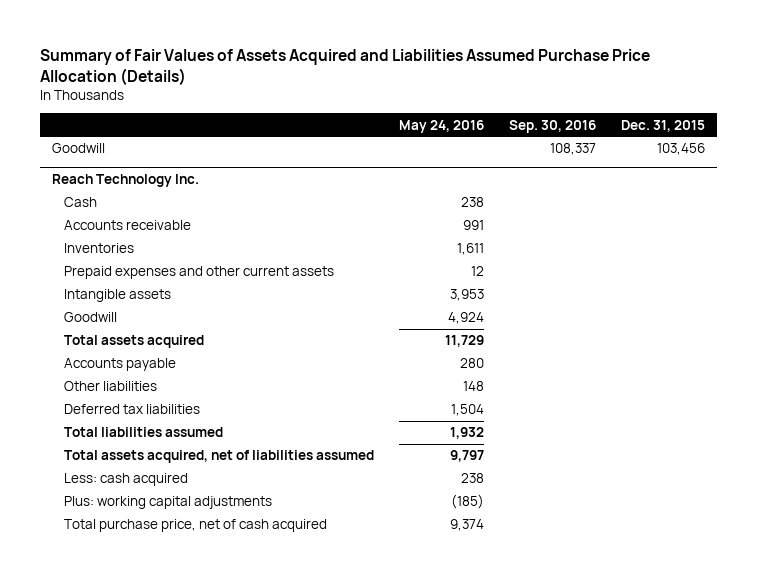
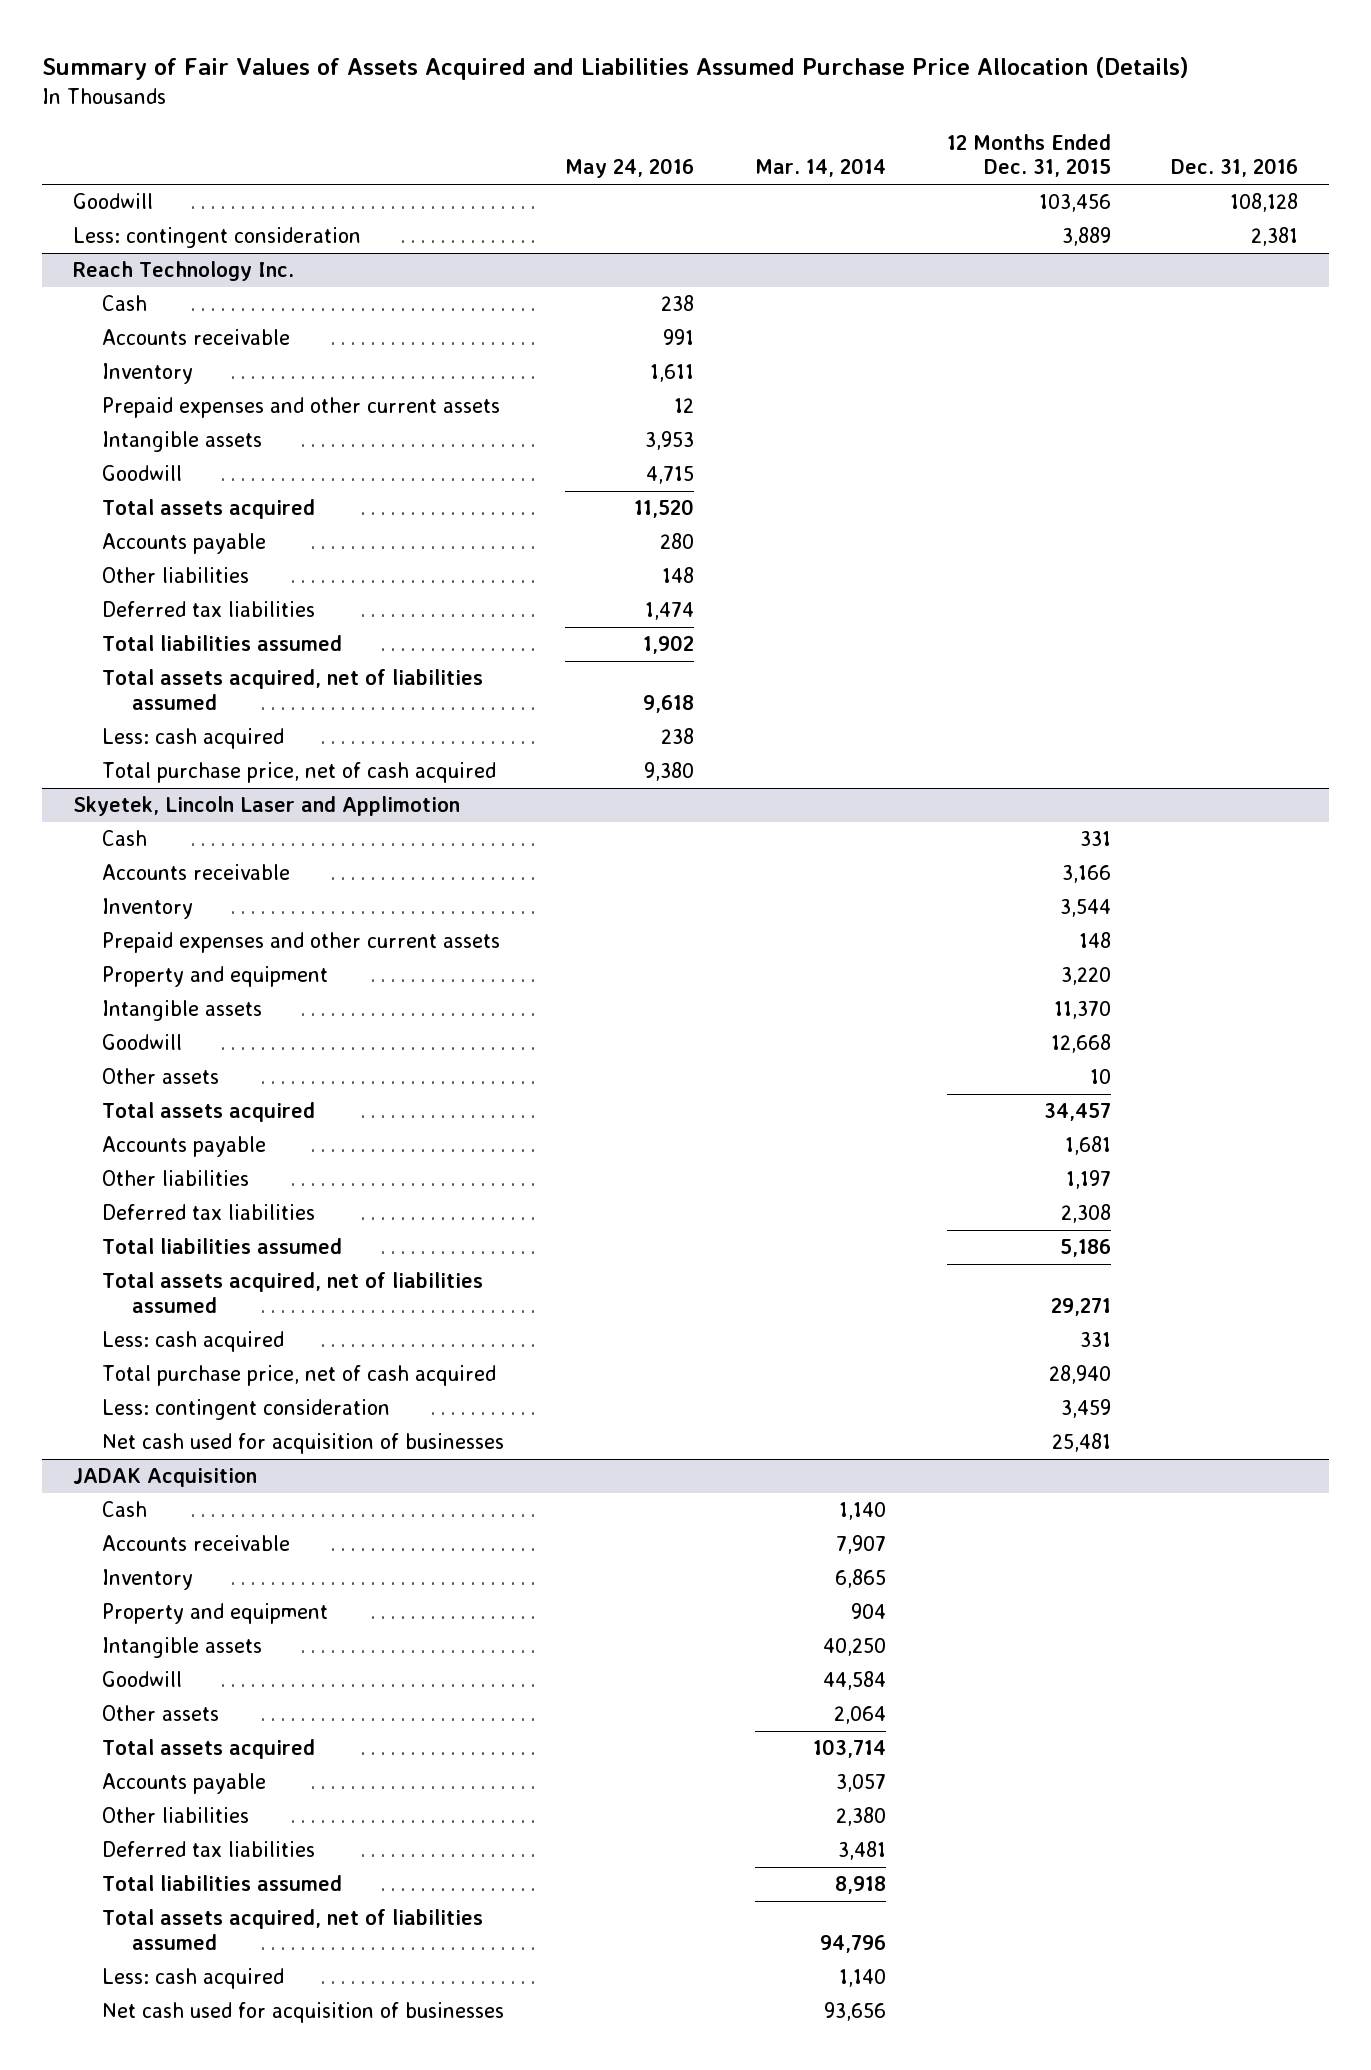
- | May 24, 2016 | Sep. 30, 2016 | Dec. 31, 2015
+ | May 24, 2016 | Mar. 14, 2014 | 12 Months Ended Dec. 31, 2015 | Dec. 31, 2016
+ Less: contingent consideration | | | 3,889 | 2,381
@ Reach Technology Inc.
- Inventories | 1,611 | |
+ Inventory | 1,611 | | |
- Goodwill | 4,924 | |
- Total assets acquired | 11,729 | |
+ Goodwill | 4,715 | | |
+ Total assets acquired | 11,520 | | |
- Deferred tax liabilities | 1,504 | |
- Total liabilities assumed | 1,932 | |
- Total assets acquired, net of liabilities assumed | 9,797 | |
+ Deferred tax liabilities | 1,474 | | |
+ Total liabilities assumed | 1,902 | | |
+ Total assets acquired, net of liabilities assumed | 9,618 | | |
- Plus: working capital adjustments | (185) | |
- Total purchase price, net of cash acquired | 9,374 | |
+ Total purchase price, net of cash acquired | 9,380 | | |
+ Skyetek, Lincoln Laser and Applimotion
+ Cash | | | 331 |
+ Accounts receivable | | | 3,166 |
+ Inventory | | | 3,544 |
+ Prepaid expenses and other current assets | | | 148 |
+ Property and equipment | | | 3,220 |
+ Intangible assets | | | 11,370 |
+ Goodwill | | | 12,668 |
+ Other assets | | | 10 |
+ Total assets acquired | | | 34,457 |
+ Accounts payable | | | 1,681 |
+ Other liabilities | | | 1,197 |
+ Deferred tax liabilities | | | 2,308 |
+ Total liabilities assumed | | | 5,186 |
+ Total assets acquired, net of liabilities assumed | | | 29,271 |
+ Less: cash acquired | | | 331 |
+ Total purchase price, net of cash acquired | | | 28,940 |
+ Less: contingent consideration | | | 3,459 |
+ Net cash used for acquisition of businesses | | | 25,481 |
+ JADAK Acquisition
+ Cash | | 1,140 | |
+ Accounts receivable | | 7,907 | |
+ Inventory | | 6,865 | |
+ Property and equipment | | 904 | |
+ Intangible assets | | 40,250 | |
+ Goodwill | | 44,584 | |
+ Other assets | | 2,064 | |
+ Total assets acquired | | 103,714 | |
+ Accounts payable | | 3,057 | |
+ Other liabilities | | 2,380 | |
+ Deferred tax liabilities | | 3,481 | |
+ Total liabilities assumed | | 8,918 | |
+ Total assets acquired, net of liabilities assumed | | 94,796 | |
+ Less: cash acquired | | 1,140 | |
+ Net cash used for acquisition of businesses | | 93,656 | |

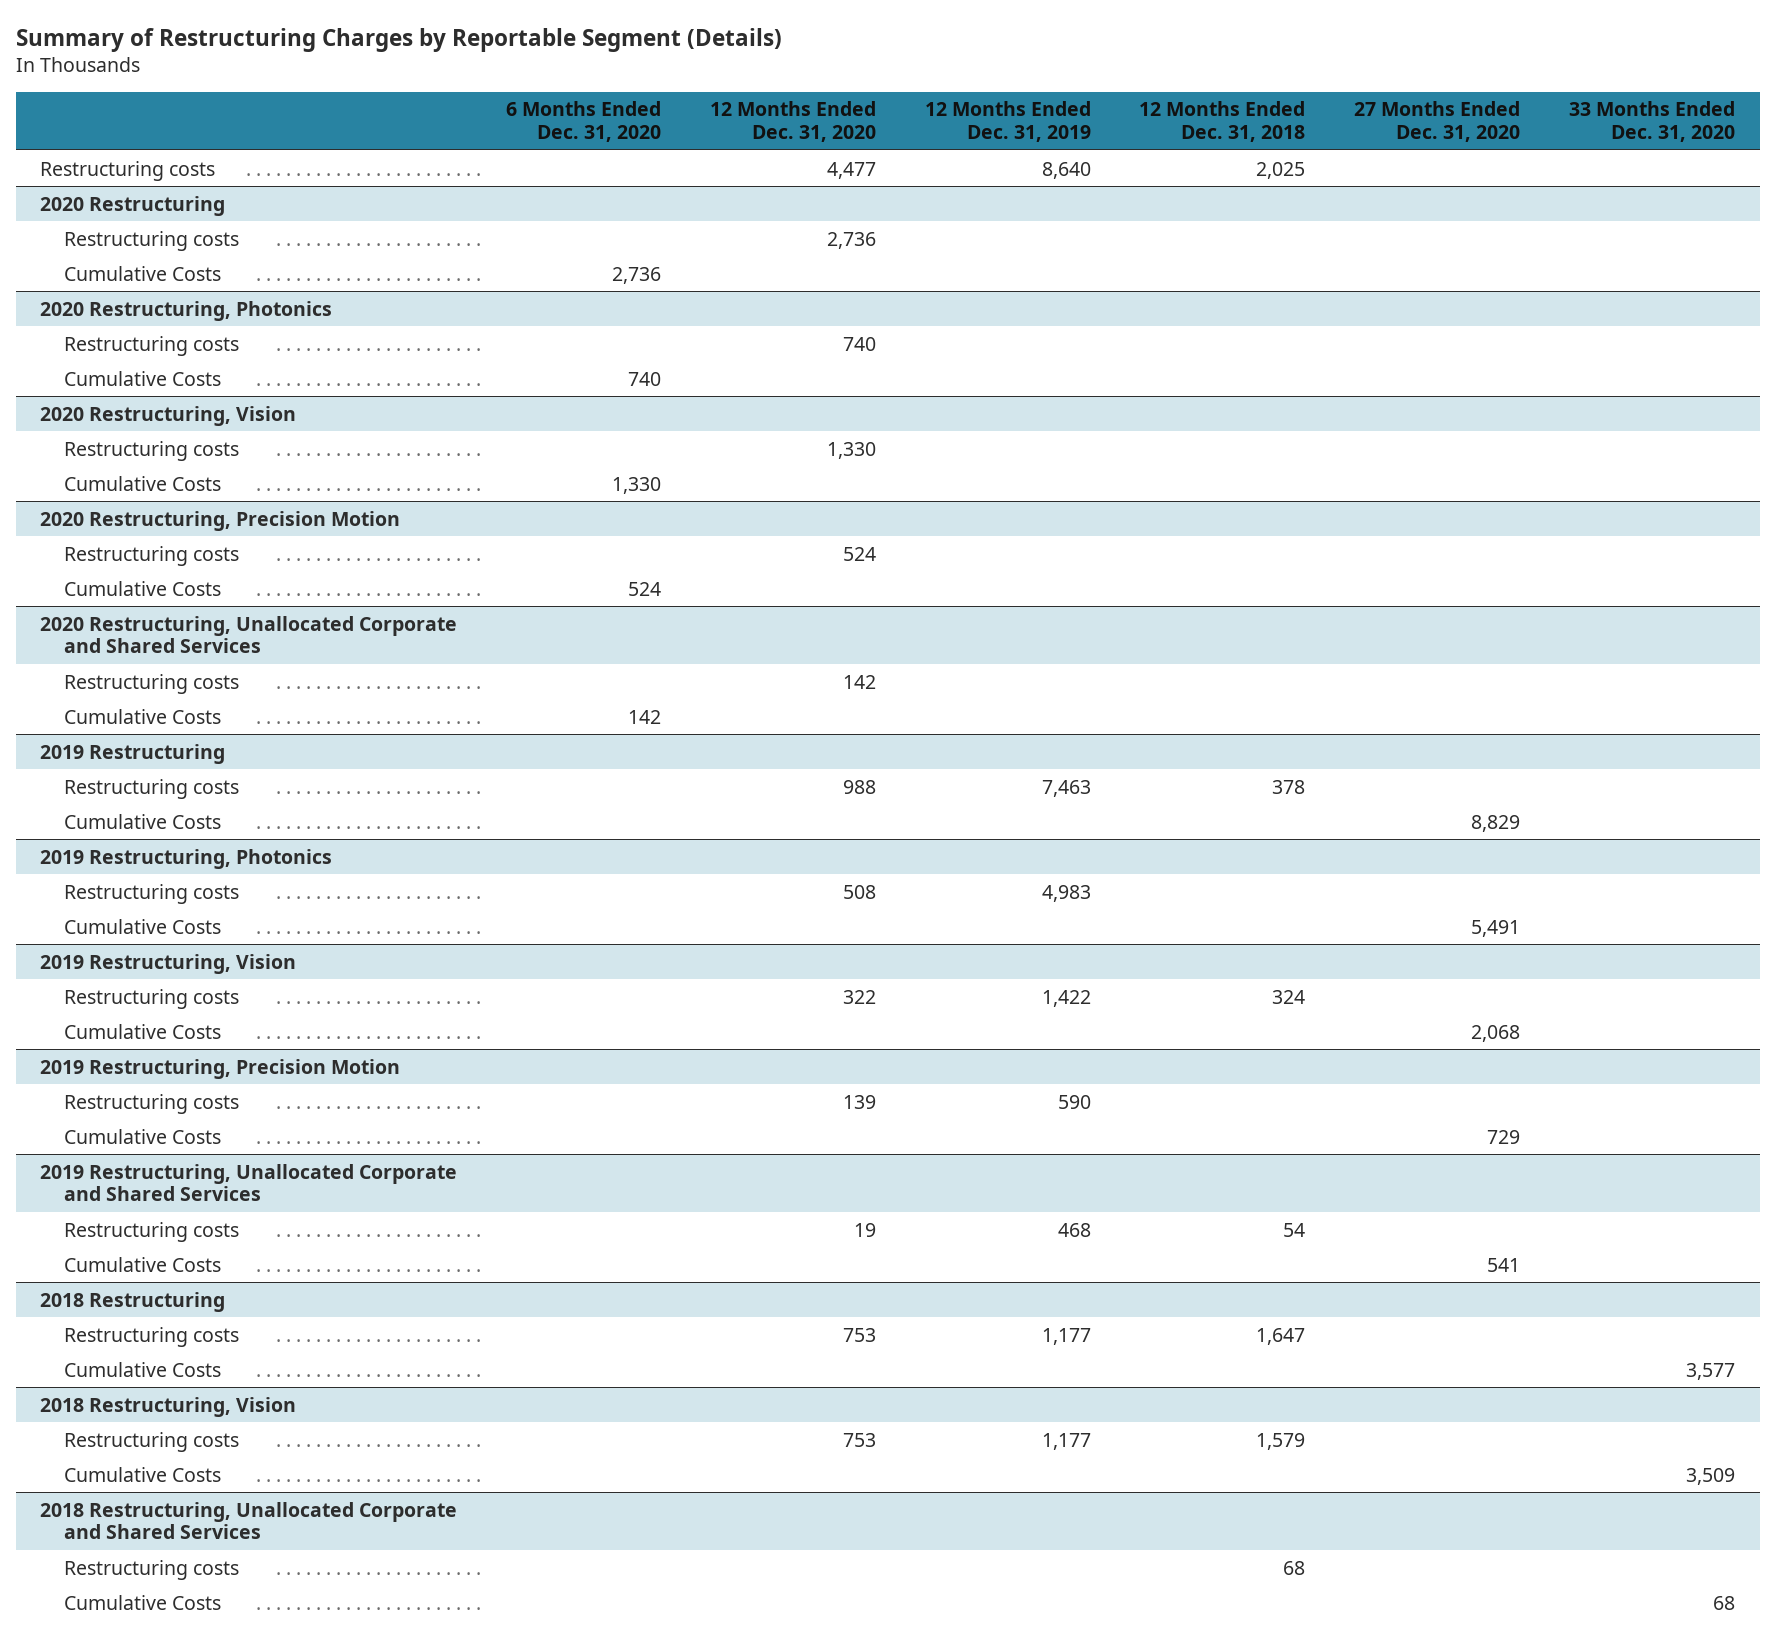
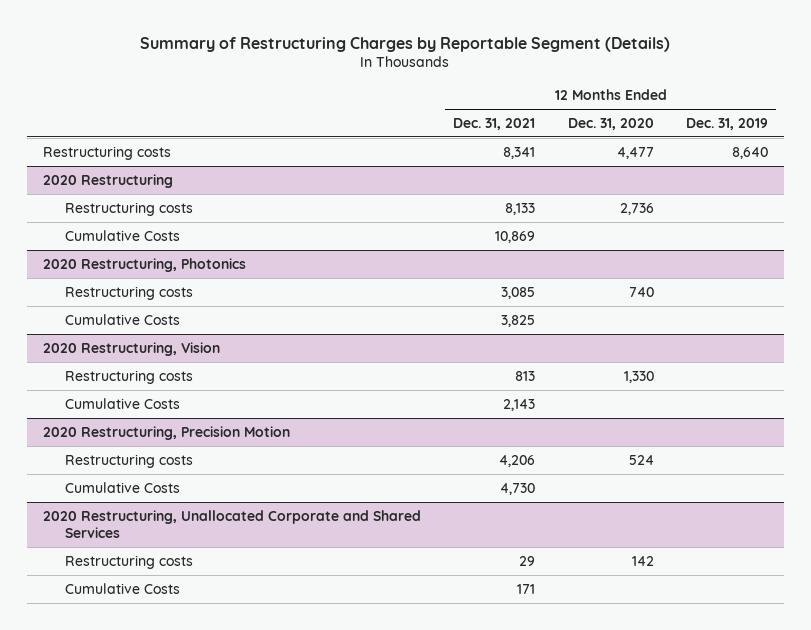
- | 6 Months Ended Dec. 31, 2020 | 12 Months Ended Dec. 31, 2020 | 12 Months Ended Dec. 31, 2019 | 12 Months Ended Dec. 31, 2018 | 27 Months Ended Dec. 31, 2020 | 33 Months Ended Dec. 31, 2020
+ | 12 Months Ended Dec. 31, 2021 | 12 Months Ended Dec. 31, 2020 | 12 Months Ended Dec. 31, 2019
- 2019 Restructuring
- Restructuring costs | | 988 | 7,463 | 378 | |
- Cumulative Costs | | | | | 8,829 |
- 2019 Restructuring, Photonics
- Restructuring costs | | 508 | 4,983 | | |
- Cumulative Costs | | | | | 5,491 |
- 2019 Restructuring, Vision
- Restructuring costs | | 322 | 1,422 | 324 | |
- Cumulative Costs | | | | | 2,068 |
- 2019 Restructuring, Precision Motion
- Restructuring costs | | 139 | 590 | | |
- Cumulative Costs | | | | | 729 |
- 2019 Restructuring, Unallocated Corporate and Shared Services
- Restructuring costs | | 19 | 468 | 54 | |
- Cumulative Costs | | | | | 541 |
- 2018 Restructuring
- Restructuring costs | | 753 | 1,177 | 1,647 | |
- Cumulative Costs | | | | | | 3,577
- 2018 Restructuring, Vision
- Restructuring costs | | 753 | 1,177 | 1,579 | |
- Cumulative Costs | | | | | | 3,509
- 2018 Restructuring, Unallocated Corporate and Shared Services
- Restructuring costs | | | | 68 | |
- Cumulative Costs | | | | | | 68

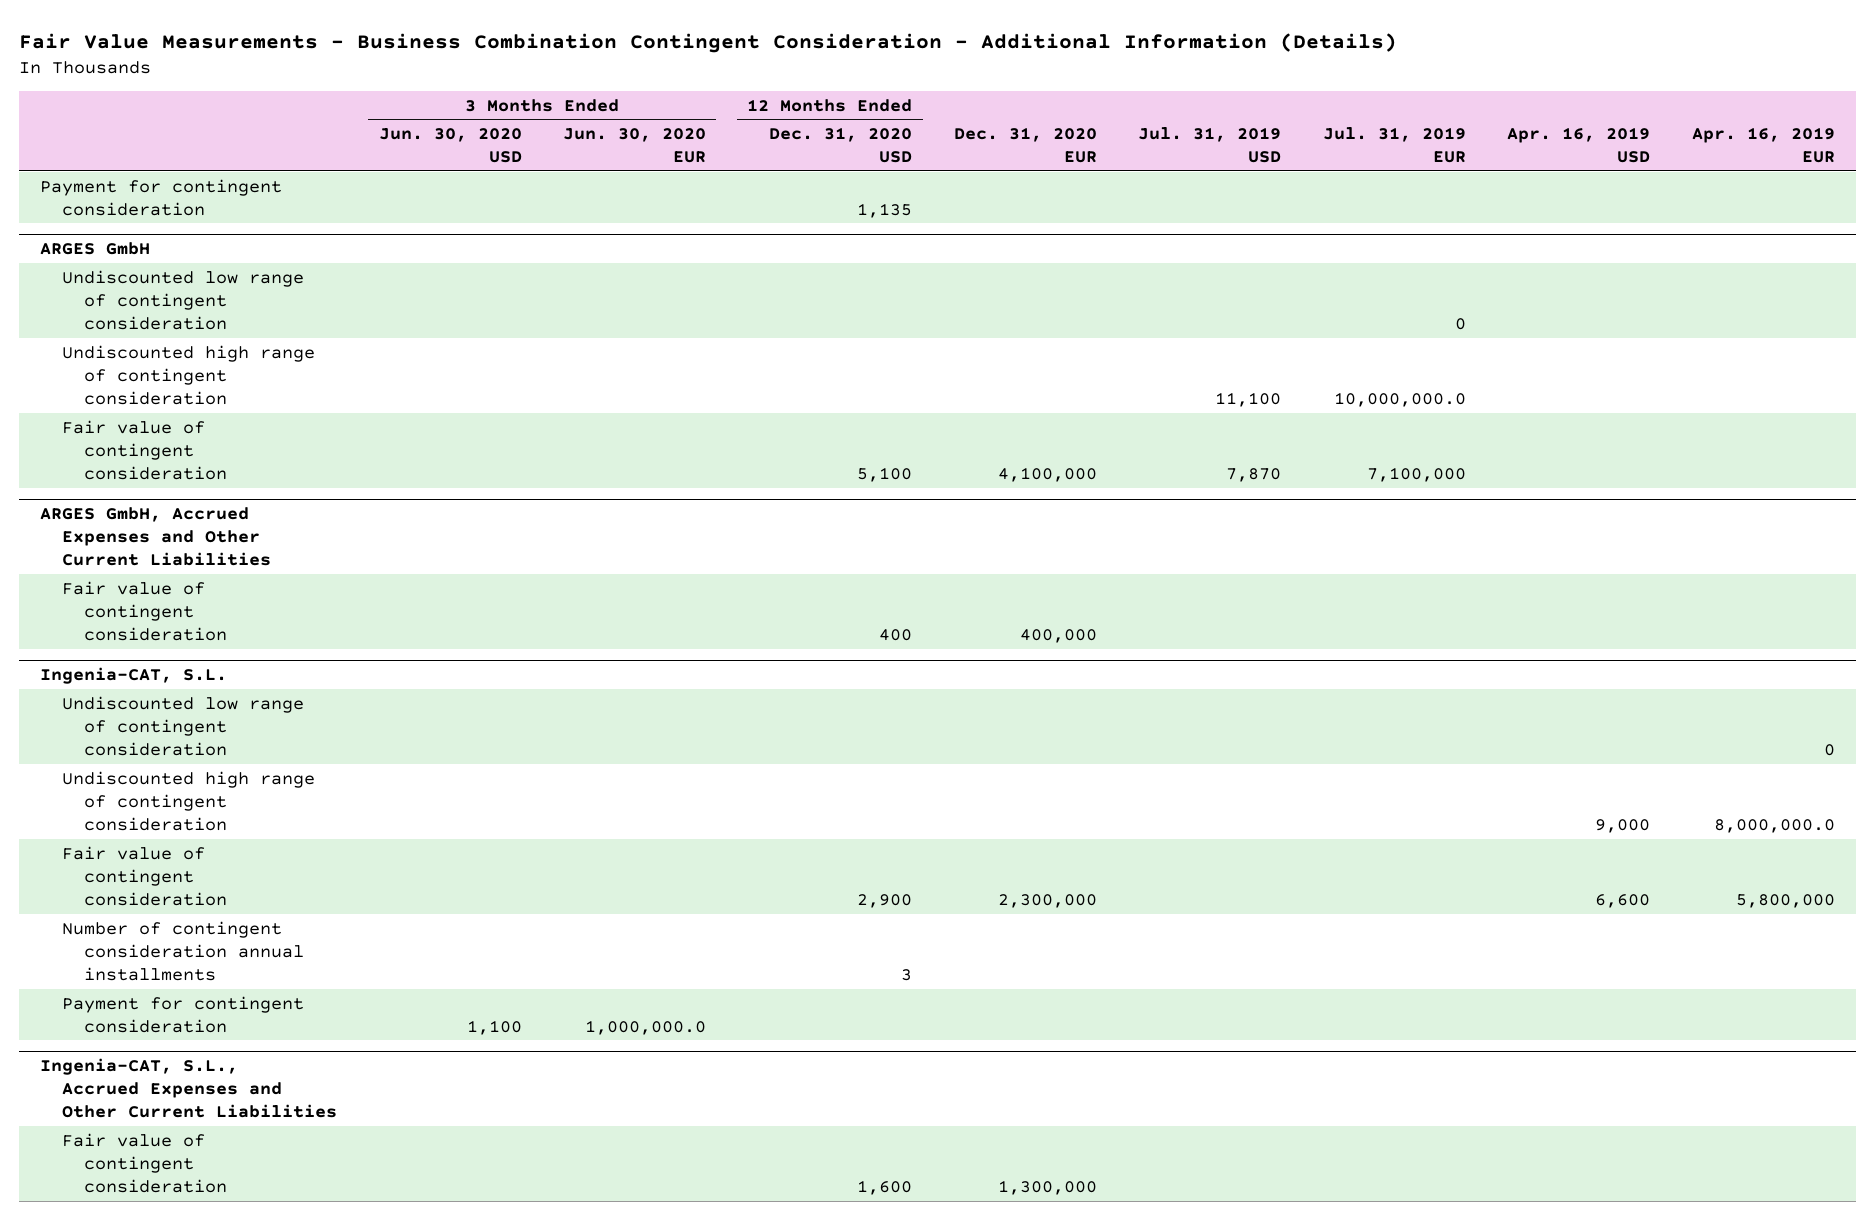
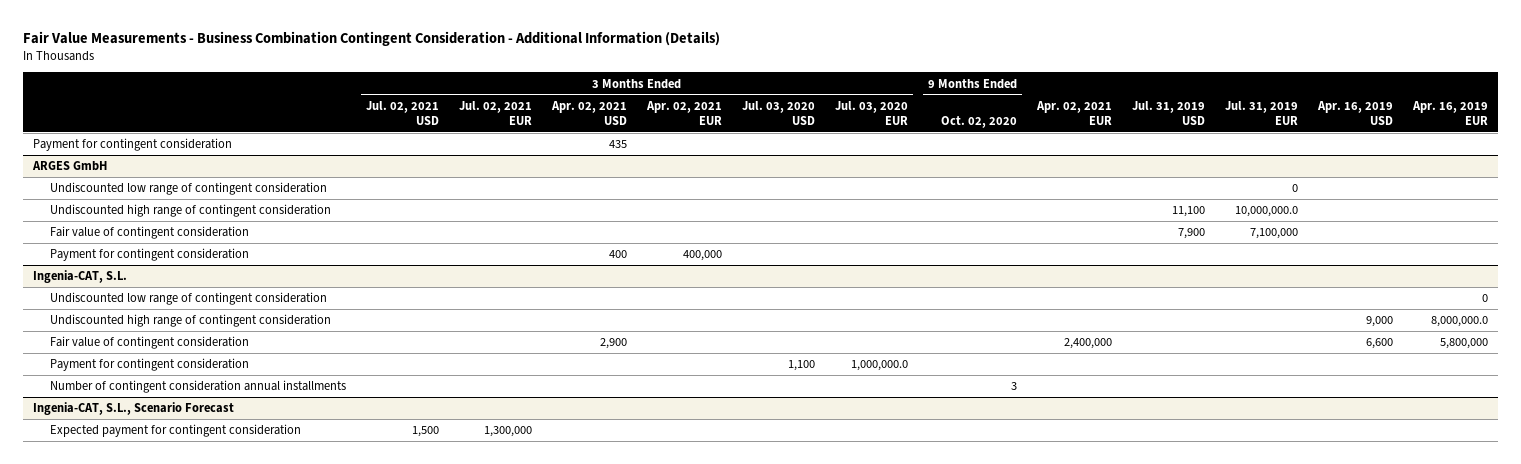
- | 3 Months Ended Jun. 30, 2020 USD | 3 Months Ended Jun. 30, 2020 EUR | 12 Months Ended Dec. 31, 2020 USD | Dec. 31, 2020 EUR | Jul. 31, 2019 USD | Jul. 31, 2019 EUR | Apr. 16, 2019 USD | Apr. 16, 2019 EUR
+ | 3 Months Ended Jul. 02, 2021 USD | 3 Months Ended Jul. 02, 2021 EUR | 3 Months Ended Apr. 02, 2021 USD | 3 Months Ended Apr. 02, 2021 EUR | 3 Months Ended Jul. 03, 2020 USD | 3 Months Ended Jul. 03, 2020 EUR | 9 Months Ended Oct. 02, 2020 | Apr. 02, 2021 EUR | Jul. 31, 2019 USD | Jul. 31, 2019 EUR | Apr. 16, 2019 USD | Apr. 16, 2019 EUR
@ ARGES GmbH
- Fair value of contingent consideration | | | 5,100 | 4,100,000 | 7,870 | 7,100,000 | |
- ARGES GmbH, Accrued Expenses and Other Current Liabilities
- Fair value of contingent consideration | | | 400 | 400,000 | | | |
@ ARGES GmbH
+ Fair value of contingent consideration | | | | | | | | | 7,900 | 7,100,000 | |
+ Payment for contingent consideration | | | 400 | 400,000 | | | | | | | |
- Ingenia-CAT, S.L., Accrued Expenses and Other Current Liabilities
- Fair value of contingent consideration | | | 1,600 | 1,300,000 | | | |
@ Ingenia-CAT, S.L.
moved down: Number of contingent consideration annual installments | | | | | | | 3 | | | | |
+ Ingenia-CAT, S.L., Scenario Forecast
+ Expected payment for contingent consideration | 1,500 | 1,300,000 | | | | | | | | | |

